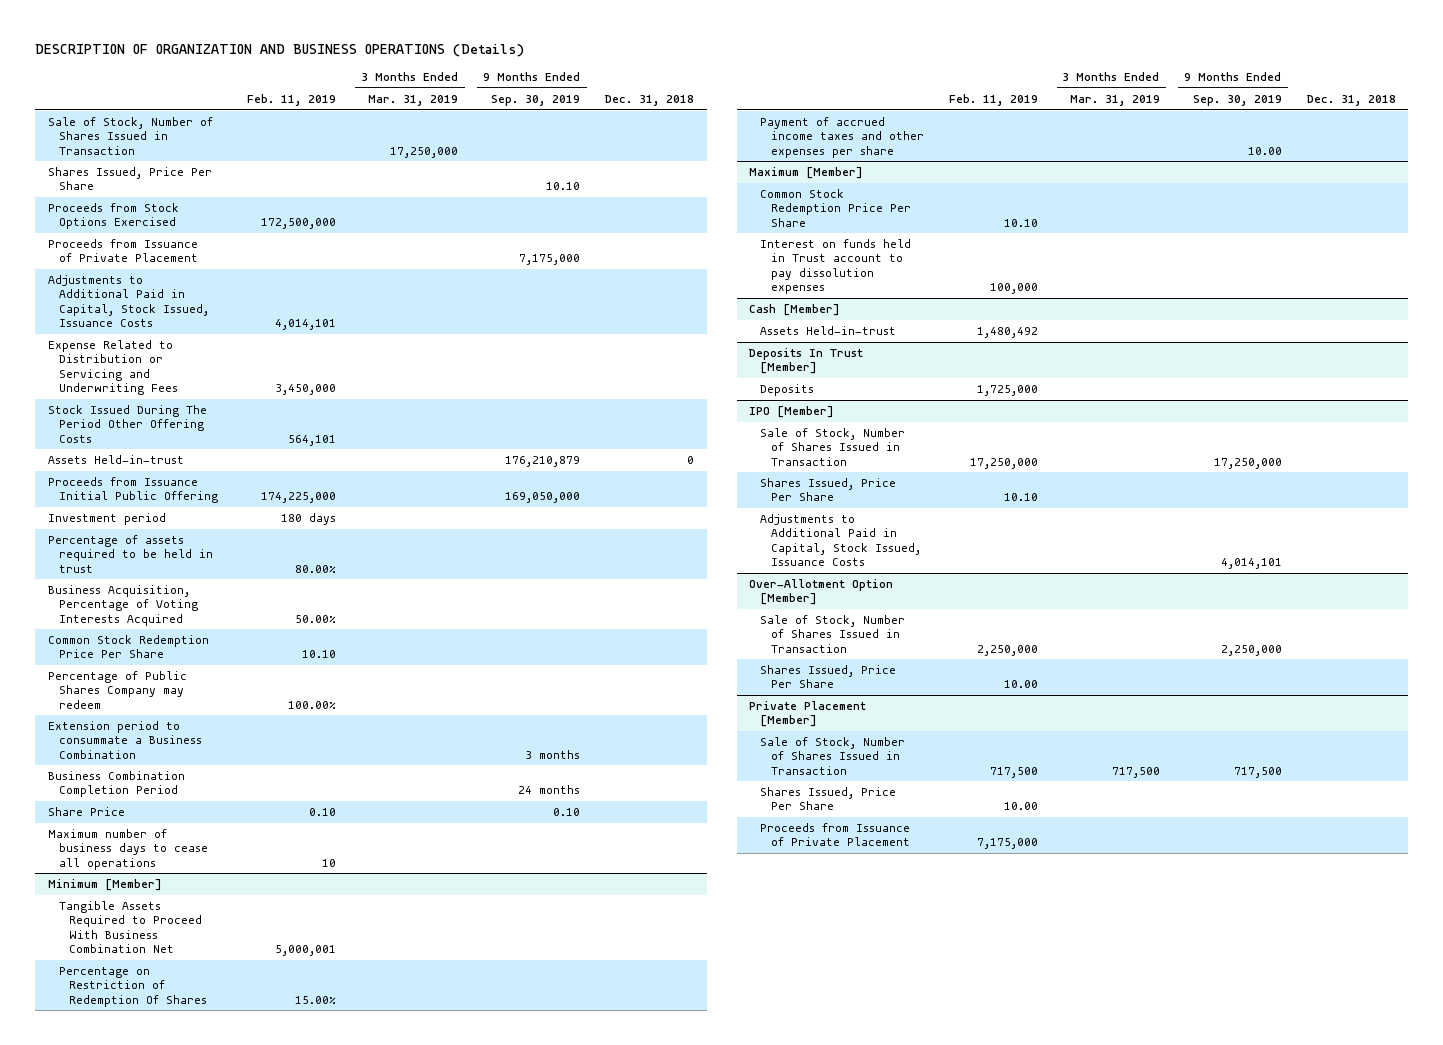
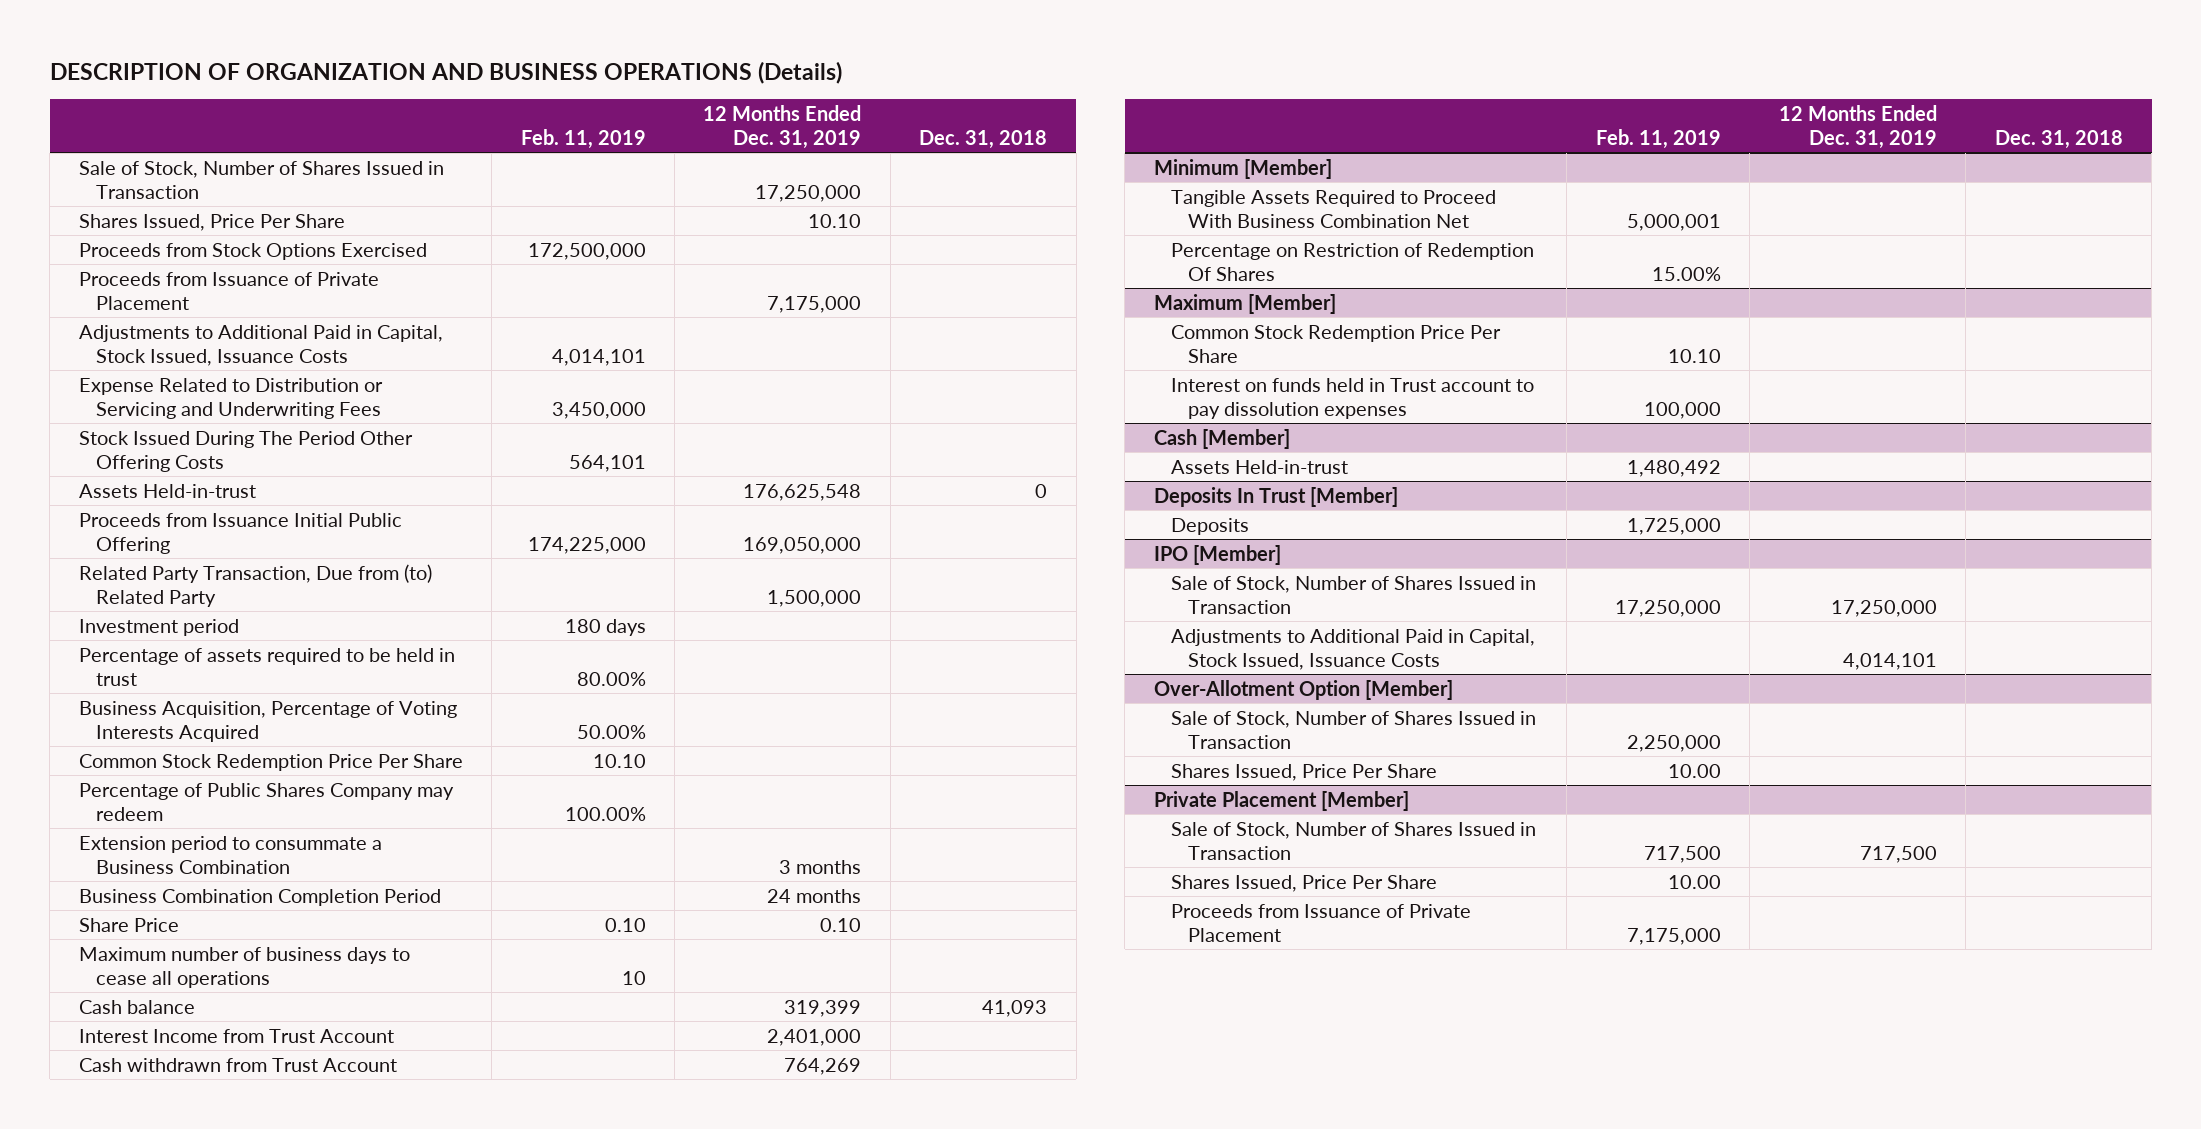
- | Feb. 11, 2019 | 3 Months Ended Mar. 31, 2019 | 9 Months Ended Sep. 30, 2019 | Dec. 31, 2018
+ | Feb. 11, 2019 | 12 Months Ended Dec. 31, 2019 | Dec. 31, 2018
+ Related Party Transaction, Due from (to) Related Party | | 1,500,000 |
+ Cash balance | | 319,399 | 41,093
+ Interest Income from Trust Account | | 2,401,000 |
+ Cash withdrawn from Trust Account | | 764,269 |
@ Minimum [Member]
- Payment of accrued income taxes and other expenses per share | | | 10.00 |
@ IPO [Member]
- Shares Issued, Price Per Share | 10.10 | | |

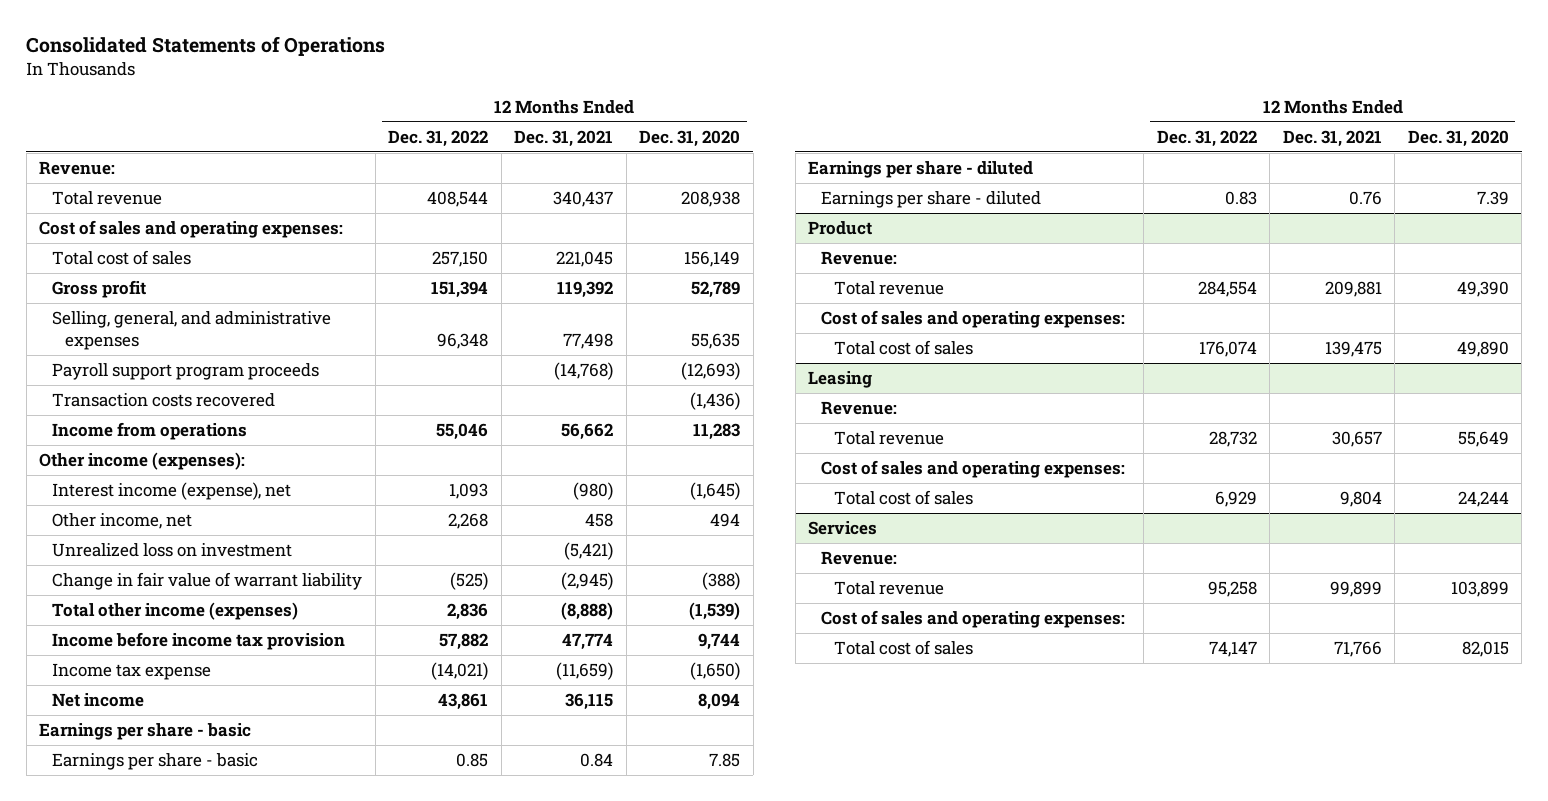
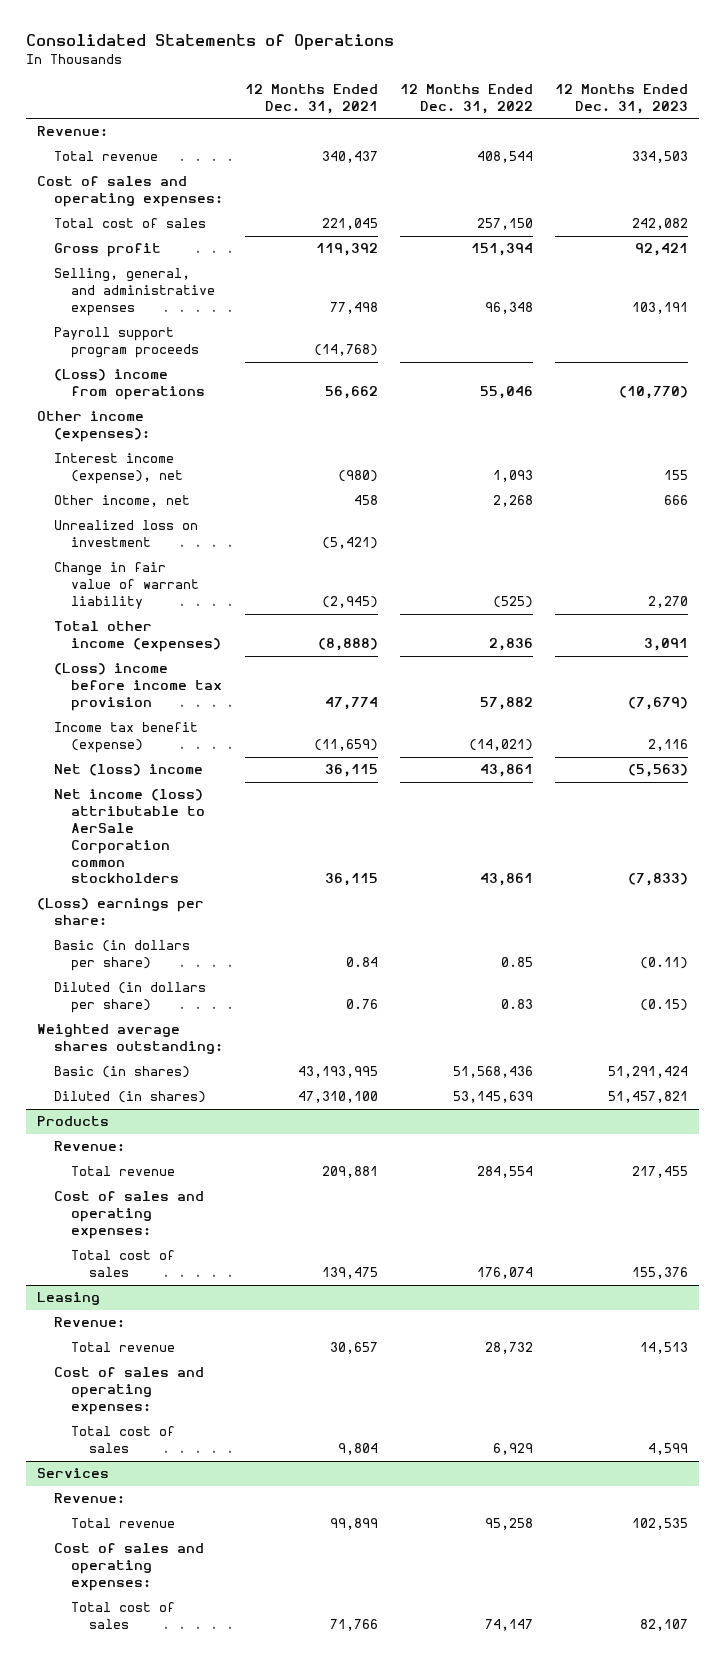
- | 12 Months Ended Dec. 31, 2022 | 12 Months Ended Dec. 31, 2021 | 12 Months Ended Dec. 31, 2020
+ | 12 Months Ended Dec. 31, 2021 | 12 Months Ended Dec. 31, 2022 | 12 Months Ended Dec. 31, 2023
- Transaction costs recovered | | | (1,436)
- Income from operations | 55,046 | 56,662 | 11,283
+ (Loss) income from operations | 56,662 | 55,046 | (10,770)
- Income before income tax provision | 57,882 | 47,774 | 9,744
- Income tax expense | (14,021) | (11,659) | (1,650)
- Net income | 43,861 | 36,115 | 8,094
- Earnings per share - basic
- Earnings per share - basic | 0.85 | 0.84 | 7.85
- Earnings per share - diluted
- Earnings per share - diluted | 0.83 | 0.76 | 7.39
- Product
+ (Loss) income before income tax provision | 47,774 | 57,882 | (7,679)
+ Income tax benefit (expense) | (11,659) | (14,021) | 2,116
+ Net (loss) income | 36,115 | 43,861 | (5,563)
+ Net income (loss) attributable to AerSale Corporation common stockholders | 36,115 | 43,861 | (7,833)
+ (Loss) earnings per share:
+ Basic (in dollars per share) | 0.84 | 0.85 | (0.11)
+ Diluted (in dollars per share) | 0.76 | 0.83 | (0.15)
+ Weighted average shares outstanding:
+ Basic (in shares) | 43,193,995 | 51,568,436 | 51,291,424
+ Diluted (in shares) | 47,310,100 | 53,145,639 | 51,457,821
+ Products

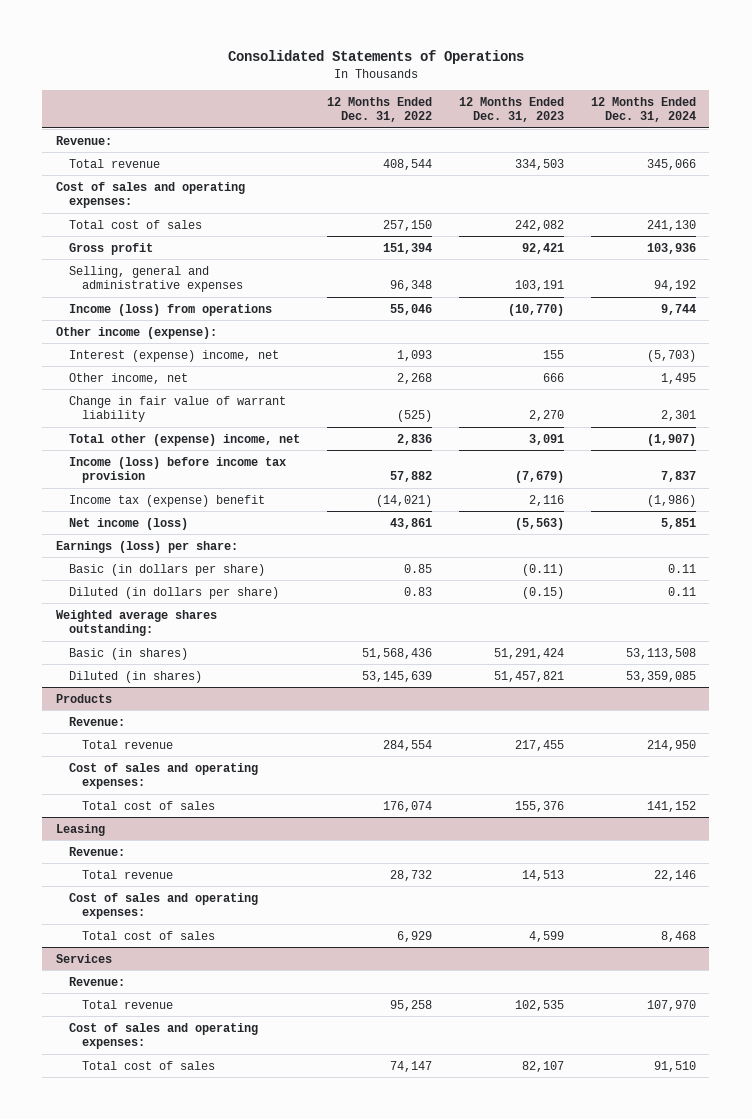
- | 12 Months Ended Dec. 31, 2021 | 12 Months Ended Dec. 31, 2022 | 12 Months Ended Dec. 31, 2023
+ | 12 Months Ended Dec. 31, 2022 | 12 Months Ended Dec. 31, 2023 | 12 Months Ended Dec. 31, 2024
- Selling, general, and administrative expenses | 77,498 | 96,348 | 103,191
- Payroll support program proceeds | (14,768) | |
- (Loss) income from operations | 56,662 | 55,046 | (10,770)
- Other income (expenses):
- Interest income (expense), net | (980) | 1,093 | 155
+ Selling, general and administrative expenses | 96,348 | 103,191 | 94,192
+ Income (loss) from operations | 55,046 | (10,770) | 9,744
+ Other income (expense):
+ Interest (expense) income, net | 1,093 | 155 | (5,703)
- Unrealized loss on investment | (5,421) | |
- Total other income (expenses) | (8,888) | 2,836 | 3,091
- (Loss) income before income tax provision | 47,774 | 57,882 | (7,679)
- Income tax benefit (expense) | (11,659) | (14,021) | 2,116
- Net (loss) income | 36,115 | 43,861 | (5,563)
- Net income (loss) attributable to AerSale Corporation common stockholders | 36,115 | 43,861 | (7,833)
- (Loss) earnings per share:
+ Total other (expense) income, net | 2,836 | 3,091 | (1,907)
+ Income (loss) before income tax provision | 57,882 | (7,679) | 7,837
+ Income tax (expense) benefit | (14,021) | 2,116 | (1,986)
+ Net income (loss) | 43,861 | (5,563) | 5,851
+ Earnings (loss) per share:

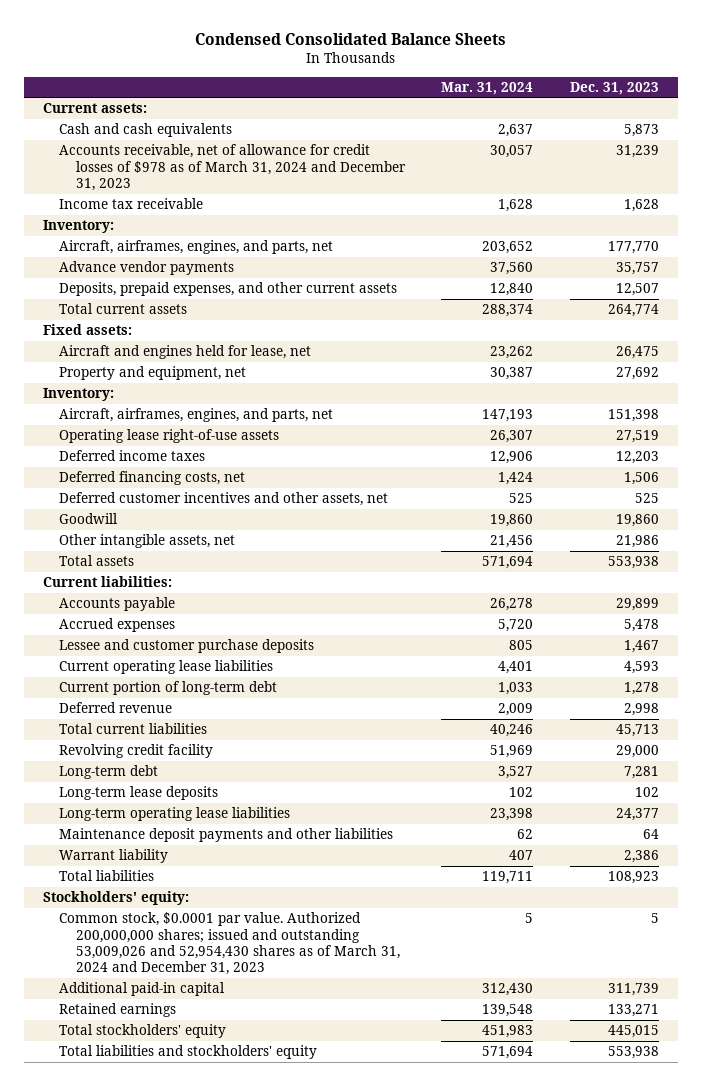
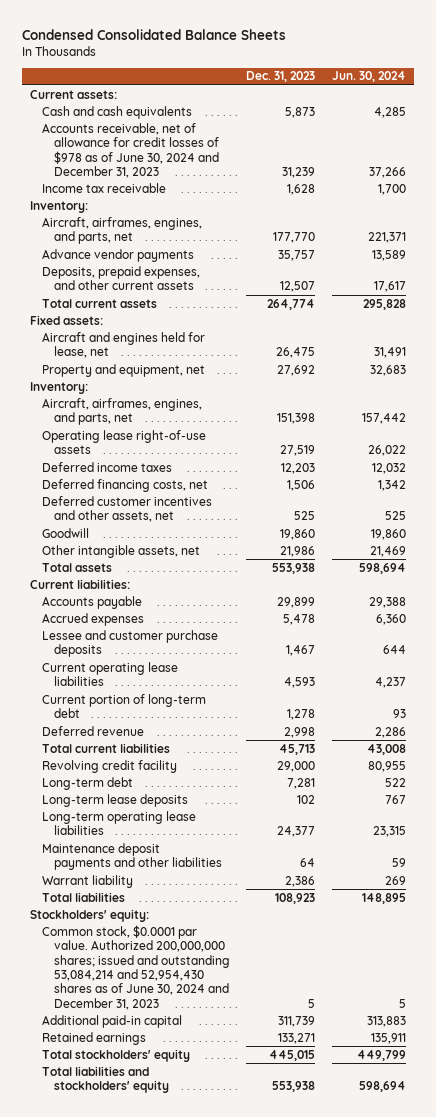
- | Mar. 31, 2024 | Dec. 31, 2023
+ | Dec. 31, 2023 | Jun. 30, 2024
- Accounts receivable, net of allowance for credit losses of $978 as of March 31, 2024 and December 31, 2023 | 30,057 | 31,239
+ Accounts receivable, net of allowance for credit losses of $978 as of June 30, 2024 and December 31, 2023 | 31,239 | 37,266
- Common stock, $0.0001 par value. Authorized 200,000,000 shares; issued and outstanding 53,009,026 and 52,954,430 shares as of March 31, 2024 and December 31, 2023 | 5 | 5
+ Common stock, $0.0001 par value. Authorized 200,000,000 shares; issued and outstanding 53,084,214 and 52,954,430 shares as of June 30, 2024 and December 31, 2023 | 5 | 5

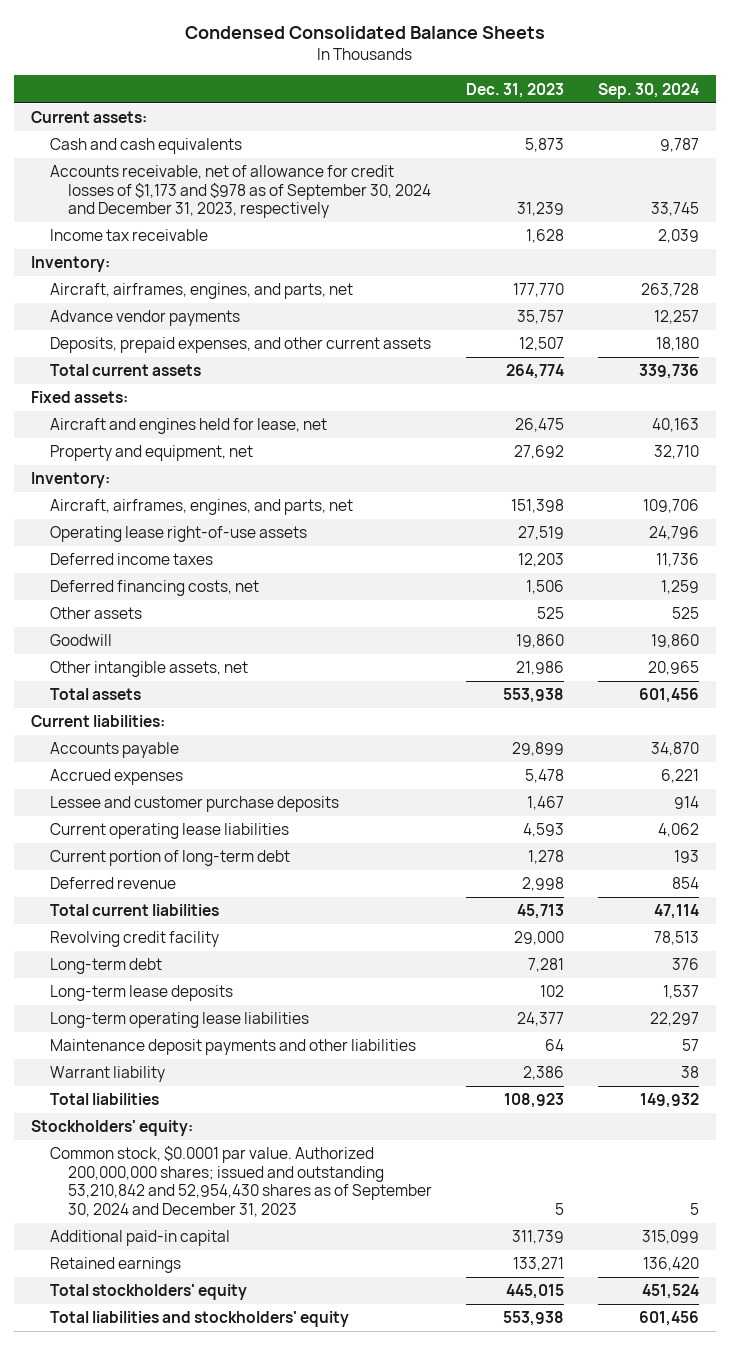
- | Dec. 31, 2023 | Jun. 30, 2024
+ | Dec. 31, 2023 | Sep. 30, 2024
- Accounts receivable, net of allowance for credit losses of $978 as of June 30, 2024 and December 31, 2023 | 31,239 | 37,266
+ Accounts receivable, net of allowance for credit losses of $1,173 and $978 as of September 30, 2024 and December 31, 2023, respectively | 31,239 | 33,745
- Deferred customer incentives and other assets, net | 525 | 525
+ Other assets | 525 | 525
- Common stock, $0.0001 par value. Authorized 200,000,000 shares; issued and outstanding 53,084,214 and 52,954,430 shares as of June 30, 2024 and December 31, 2023 | 5 | 5
+ Common stock, $0.0001 par value. Authorized 200,000,000 shares; issued and outstanding 53,210,842 and 52,954,430 shares as of September 30, 2024 and December 31, 2023 | 5 | 5

